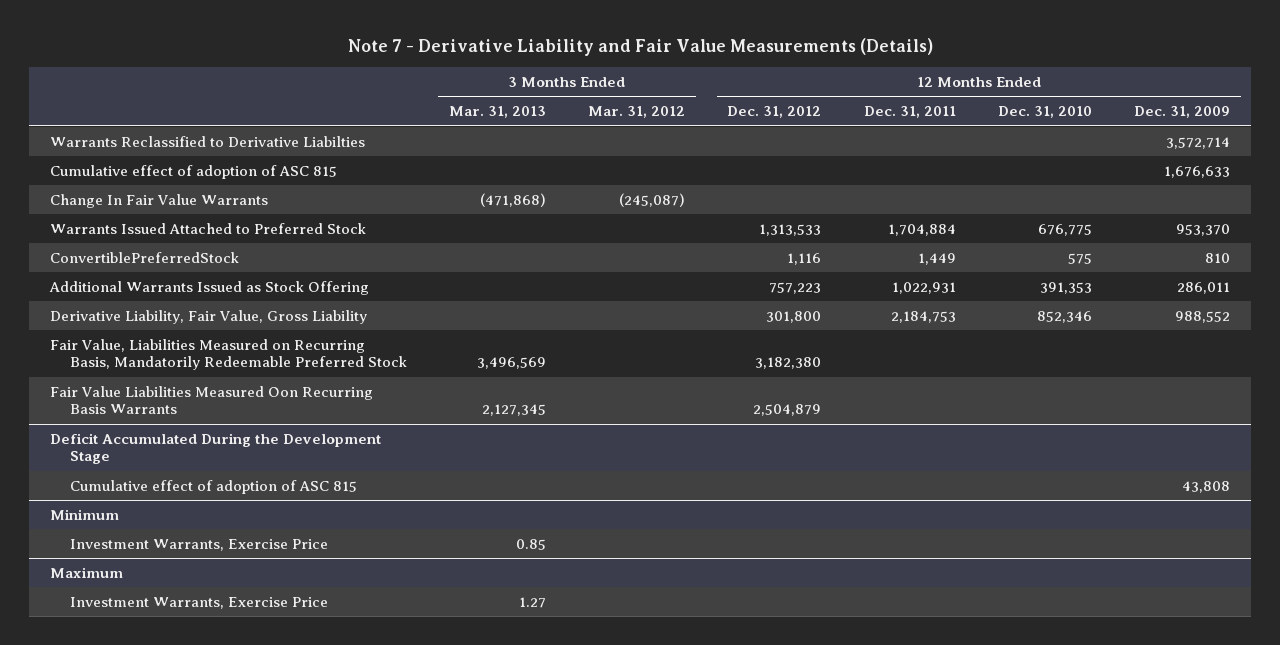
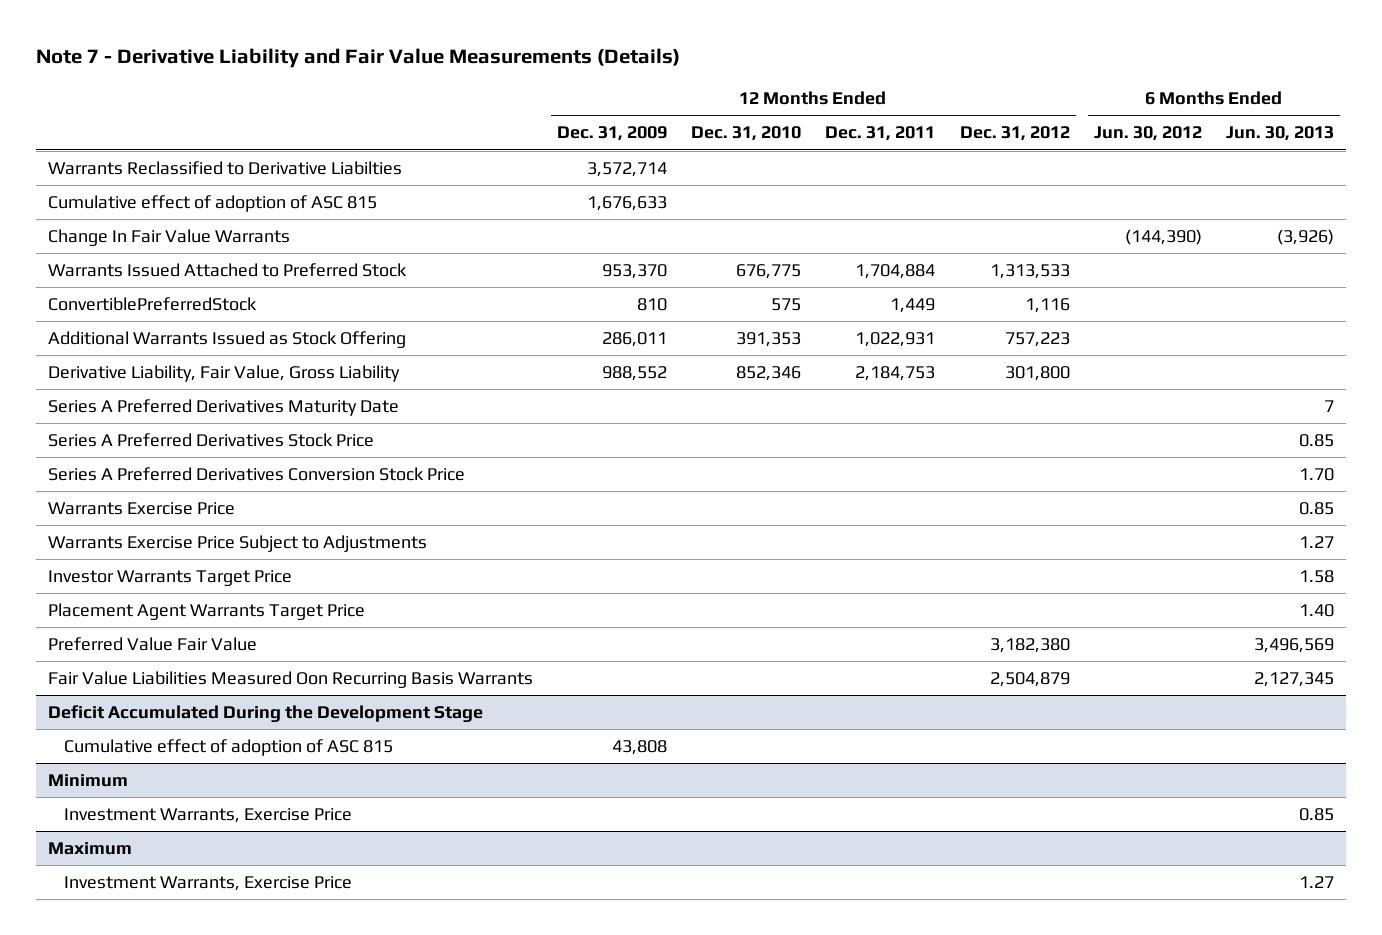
- | 3 Months Ended Mar. 31, 2013 | 3 Months Ended Mar. 31, 2012 | 12 Months Ended Dec. 31, 2012 | 12 Months Ended Dec. 31, 2011 | 12 Months Ended Dec. 31, 2010 | 12 Months Ended Dec. 31, 2009
+ | 12 Months Ended Dec. 31, 2009 | 12 Months Ended Dec. 31, 2010 | 12 Months Ended Dec. 31, 2011 | 12 Months Ended Dec. 31, 2012 | 6 Months Ended Jun. 30, 2012 | 6 Months Ended Jun. 30, 2013
- Fair Value, Liabilities Measured on Recurring Basis, Mandatorily Redeemable Preferred Stock | 3,496,569 | | 3,182,380 | | |
+ Series A Preferred Derivatives Maturity Date | | | | | | 7
+ Series A Preferred Derivatives Stock Price | | | | | | 0.85
+ Series A Preferred Derivatives Conversion Stock Price | | | | | | 1.70
+ Warrants Exercise Price | | | | | | 0.85
+ Warrants Exercise Price Subject to Adjustments | | | | | | 1.27
+ Investor Warrants Target Price | | | | | | 1.58
+ Placement Agent Warrants Target Price | | | | | | 1.40
+ Preferred Value Fair Value | | | | 3,182,380 | | 3,496,569

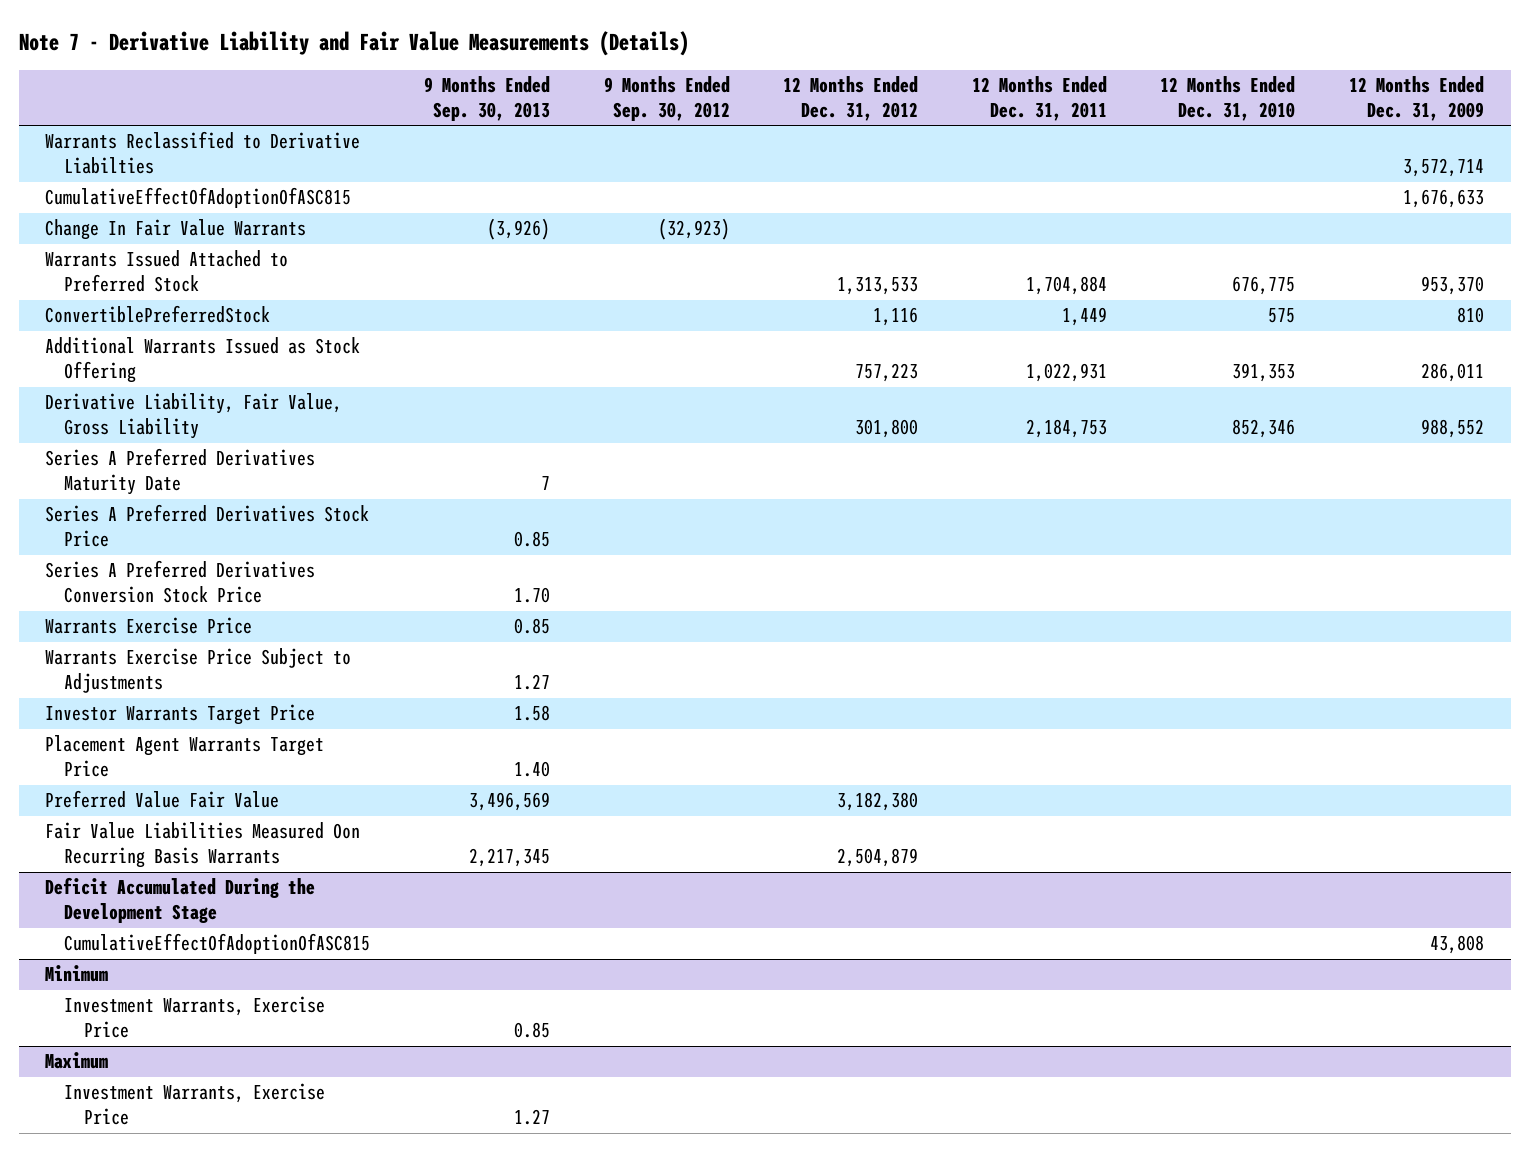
- | 12 Months Ended Dec. 31, 2009 | 12 Months Ended Dec. 31, 2010 | 12 Months Ended Dec. 31, 2011 | 12 Months Ended Dec. 31, 2012 | 6 Months Ended Jun. 30, 2012 | 6 Months Ended Jun. 30, 2013
+ | 9 Months Ended Sep. 30, 2013 | 9 Months Ended Sep. 30, 2012 | 12 Months Ended Dec. 31, 2012 | 12 Months Ended Dec. 31, 2011 | 12 Months Ended Dec. 31, 2010 | 12 Months Ended Dec. 31, 2009
- Cumulative effect of adoption of ASC 815 | 1,676,633 | | | | |
+ CumulativeEffectOfAdoptionOfASC815 | | | | | | 1,676,633
@ Deficit Accumulated During the Development Stage
- Cumulative effect of adoption of ASC 815 | 43,808 | | | | |
+ CumulativeEffectOfAdoptionOfASC815 | | | | | | 43,808

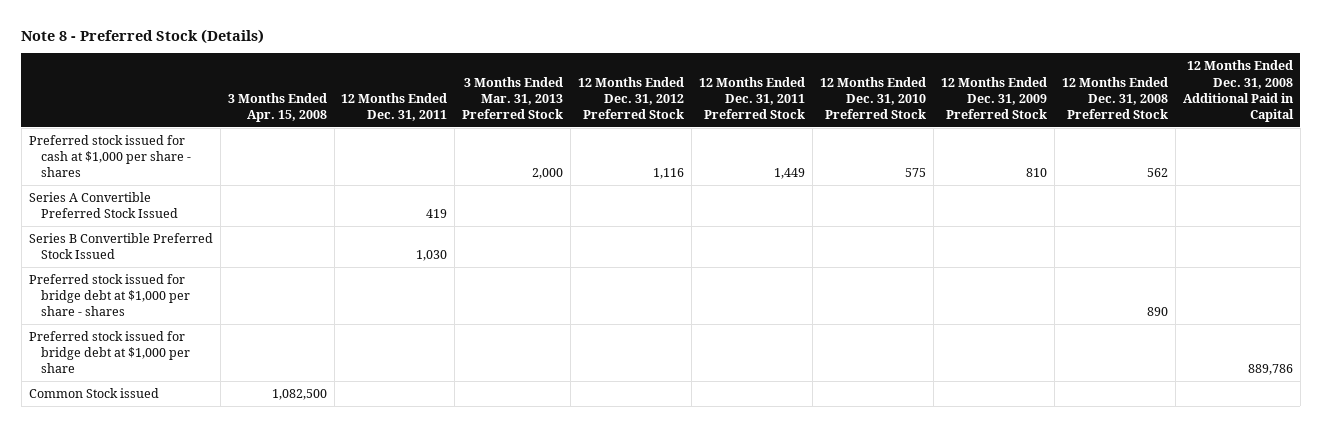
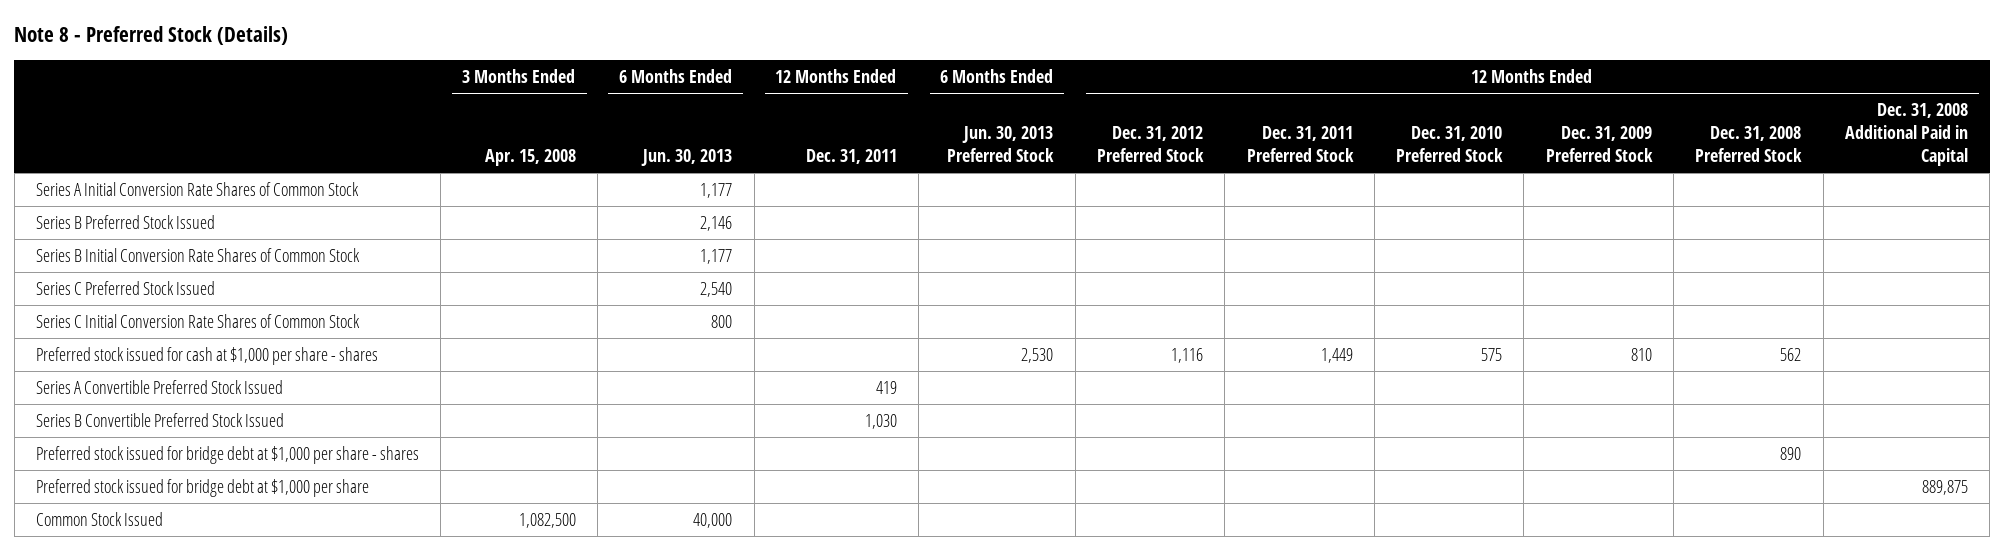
- | 3 Months Ended Apr. 15, 2008 | 12 Months Ended Dec. 31, 2011 | 3 Months Ended Mar. 31, 2013 Preferred Stock | 12 Months Ended Dec. 31, 2012 Preferred Stock | 12 Months Ended Dec. 31, 2011 Preferred Stock | 12 Months Ended Dec. 31, 2010 Preferred Stock | 12 Months Ended Dec. 31, 2009 Preferred Stock | 12 Months Ended Dec. 31, 2008 Preferred Stock | 12 Months Ended Dec. 31, 2008 Additional Paid in Capital
+ | 3 Months Ended Apr. 15, 2008 | 6 Months Ended Jun. 30, 2013 | 12 Months Ended Dec. 31, 2011 | 6 Months Ended Jun. 30, 2013 Preferred Stock | 12 Months Ended Dec. 31, 2012 Preferred Stock | 12 Months Ended Dec. 31, 2011 Preferred Stock | 12 Months Ended Dec. 31, 2010 Preferred Stock | 12 Months Ended Dec. 31, 2009 Preferred Stock | 12 Months Ended Dec. 31, 2008 Preferred Stock | 12 Months Ended Dec. 31, 2008 Additional Paid in Capital
+ Series A Initial Conversion Rate Shares of Common Stock | | 1,177 | | | | | | | |
+ Series B Preferred Stock Issued | | 2,146 | | | | | | | |
+ Series B Initial Conversion Rate Shares of Common Stock | | 1,177 | | | | | | | |
+ Series C Preferred Stock Issued | | 2,540 | | | | | | | |
+ Series C Initial Conversion Rate Shares of Common Stock | | 800 | | | | | | | |
- Preferred stock issued for bridge debt at $1,000 per share | | | | | | | | | 889,786
- Common Stock issued | 1,082,500 | | | | | | | |
+ Preferred stock issued for bridge debt at $1,000 per share | | | | | | | | | | 889,875
+ Common Stock Issued | 1,082,500 | 40,000 | | | | | | | |

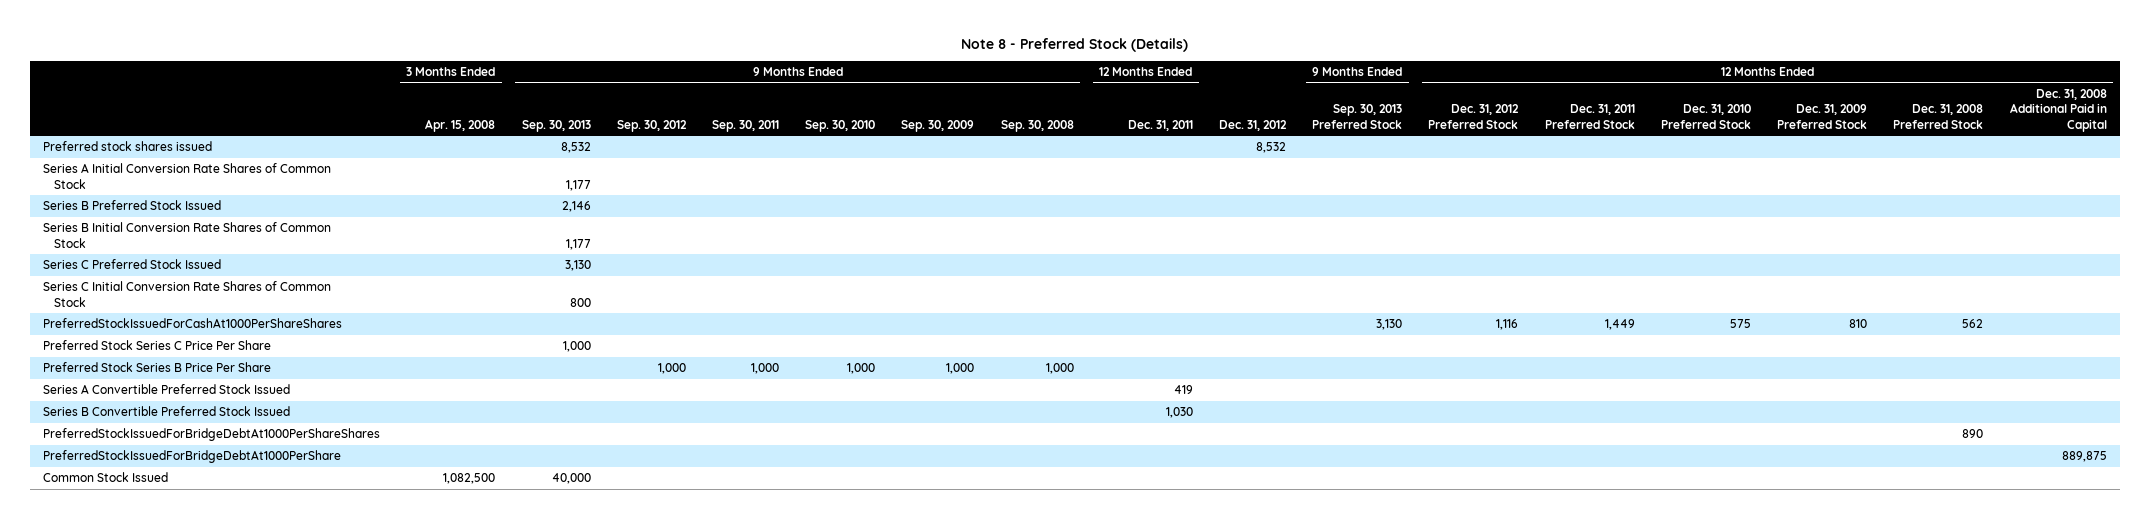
- | 3 Months Ended Apr. 15, 2008 | 6 Months Ended Jun. 30, 2013 | 12 Months Ended Dec. 31, 2011 | 6 Months Ended Jun. 30, 2013 Preferred Stock | 12 Months Ended Dec. 31, 2012 Preferred Stock | 12 Months Ended Dec. 31, 2011 Preferred Stock | 12 Months Ended Dec. 31, 2010 Preferred Stock | 12 Months Ended Dec. 31, 2009 Preferred Stock | 12 Months Ended Dec. 31, 2008 Preferred Stock | 12 Months Ended Dec. 31, 2008 Additional Paid in Capital
+ | 3 Months Ended Apr. 15, 2008 | 9 Months Ended Sep. 30, 2013 | 9 Months Ended Sep. 30, 2012 | 9 Months Ended Sep. 30, 2011 | 9 Months Ended Sep. 30, 2010 | 9 Months Ended Sep. 30, 2009 | 9 Months Ended Sep. 30, 2008 | 12 Months Ended Dec. 31, 2011 | Dec. 31, 2012 | 9 Months Ended Sep. 30, 2013 Preferred Stock | 12 Months Ended Dec. 31, 2012 Preferred Stock | 12 Months Ended Dec. 31, 2011 Preferred Stock | 12 Months Ended Dec. 31, 2010 Preferred Stock | 12 Months Ended Dec. 31, 2009 Preferred Stock | 12 Months Ended Dec. 31, 2008 Preferred Stock | 12 Months Ended Dec. 31, 2008 Additional Paid in Capital
+ Preferred stock shares issued | | 8,532 | | | | | | | 8,532 | | | | | | |
- Preferred stock issued for cash at $1,000 per share - shares | | | | 2,530 | 1,116 | 1,449 | 575 | 810 | 562 |
+ PreferredStockIssuedForCashAt1000PerShareShares | | | | | | | | | | 3,130 | 1,116 | 1,449 | 575 | 810 | 562 |
+ Preferred Stock Series C Price Per Share | | 1,000 | | | | | | | | | | | | | |
+ Preferred Stock Series B Price Per Share | | | 1,000 | 1,000 | 1,000 | 1,000 | 1,000 | | | | | | | | |
- Preferred stock issued for bridge debt at $1,000 per share - shares | | | | | | | | | 890 |
- Preferred stock issued for bridge debt at $1,000 per share | | | | | | | | | | 889,875
+ PreferredStockIssuedForBridgeDebtAt1000PerShareShares | | | | | | | | | | | | | | | 890 |
+ PreferredStockIssuedForBridgeDebtAt1000PerShare | | | | | | | | | | | | | | | | 889,875

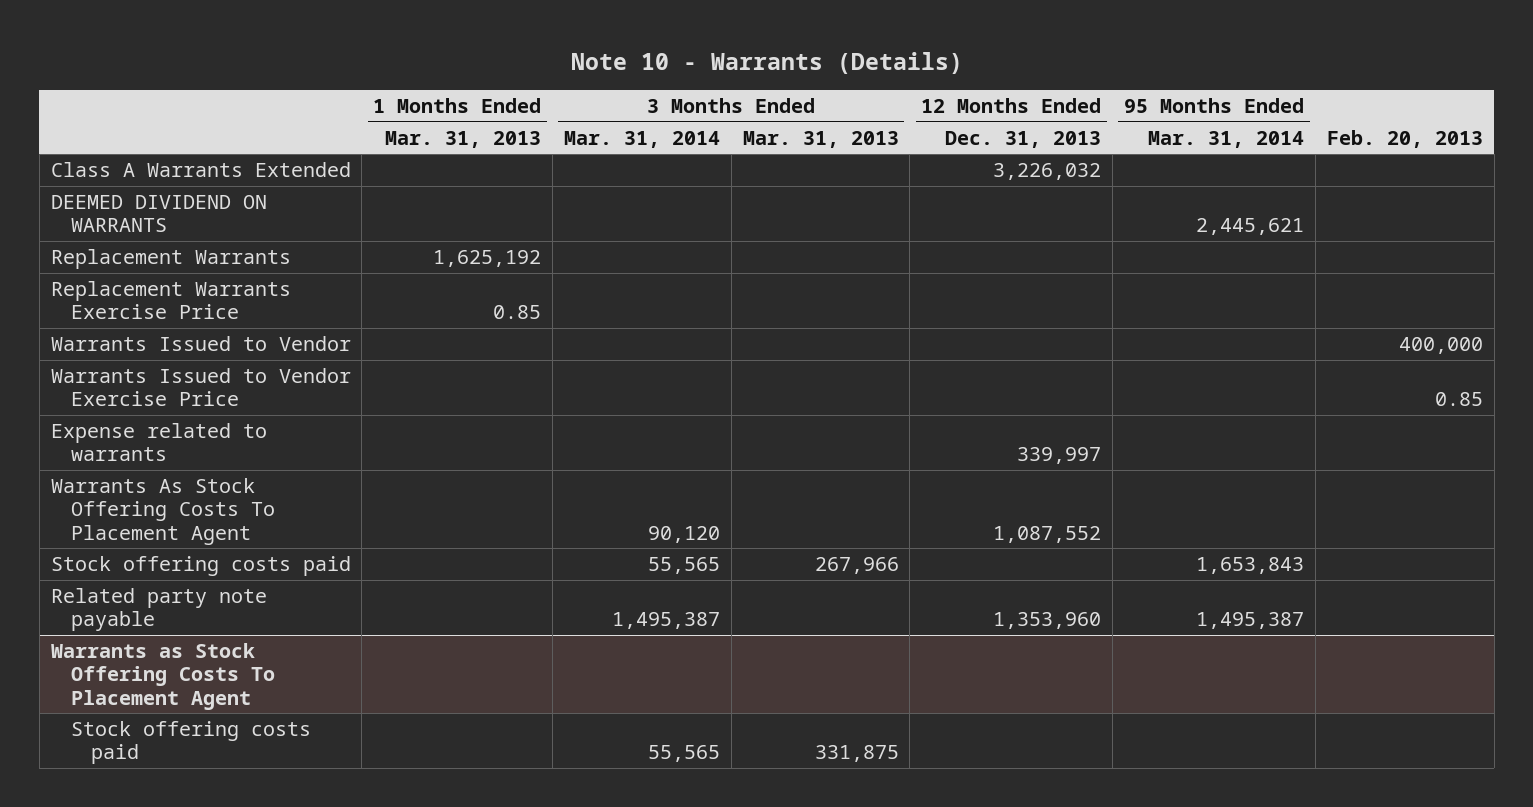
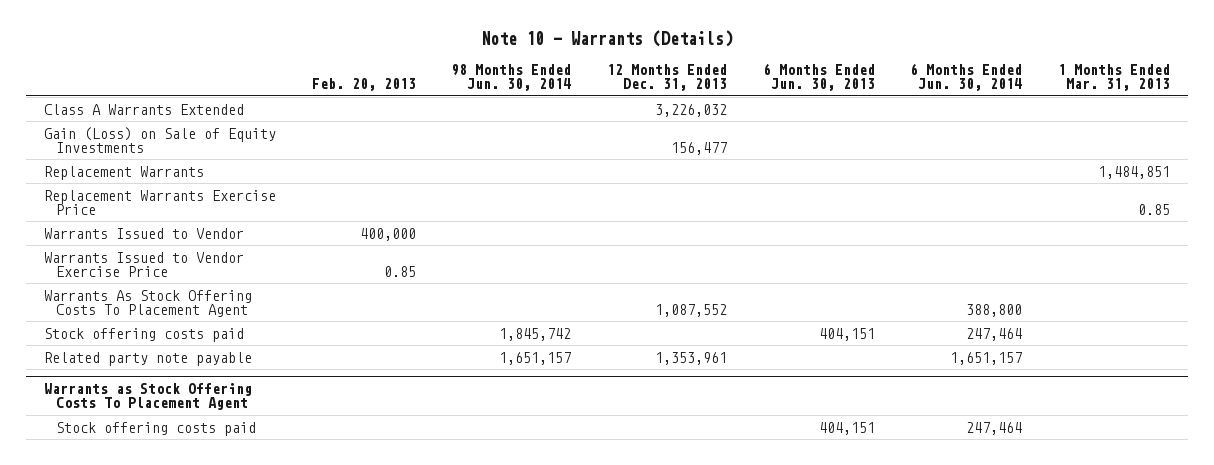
- | 1 Months Ended Mar. 31, 2013 | 3 Months Ended Mar. 31, 2014 | 3 Months Ended Mar. 31, 2013 | 12 Months Ended Dec. 31, 2013 | 95 Months Ended Mar. 31, 2014 | Feb. 20, 2013
+ | Feb. 20, 2013 | 98 Months Ended Jun. 30, 2014 | 12 Months Ended Dec. 31, 2013 | 6 Months Ended Jun. 30, 2013 | 6 Months Ended Jun. 30, 2014 | 1 Months Ended Mar. 31, 2013
- DEEMED DIVIDEND ON WARRANTS | | | | | 2,445,621 |
- Replacement Warrants | 1,625,192 | | | | |
+ Gain (Loss) on Sale of Equity Investments | | | 156,477 | | |
+ Replacement Warrants | | | | | | 1,484,851
- Expense related to warrants | | | | 339,997 | |
- Related party note payable | | 1,495,387 | | 1,353,960 | 1,495,387 |
+ Related party note payable | | 1,651,157 | 1,353,961 | | 1,651,157 |

